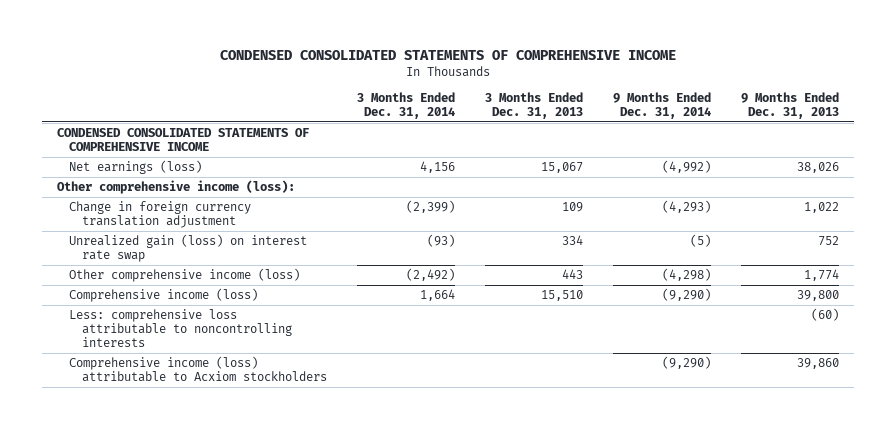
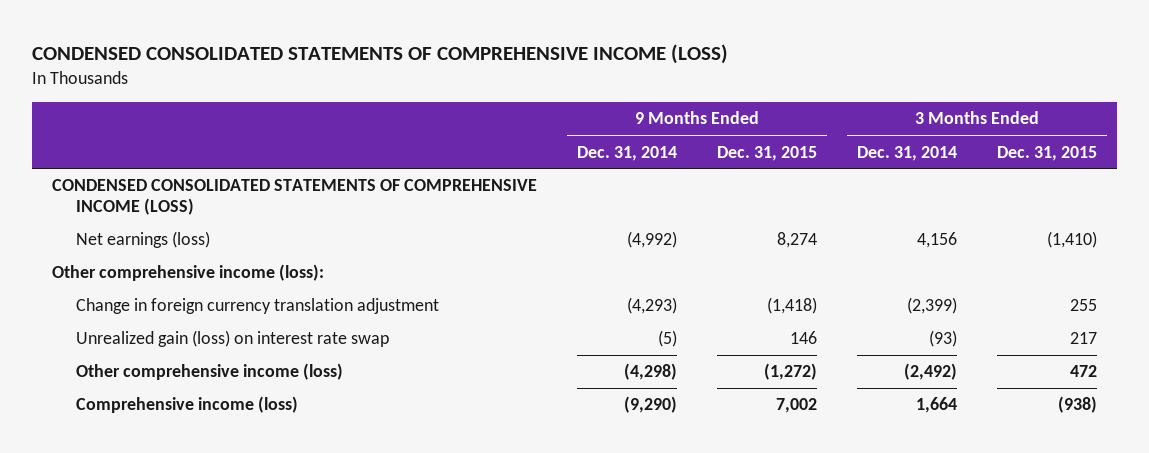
- CONDENSED CONSOLIDATED STATEMENTS OF COMPREHENSIVE INCOME
+ CONDENSED CONSOLIDATED STATEMENTS OF COMPREHENSIVE INCOME (LOSS)
- | 3 Months Ended Dec. 31, 2014 | 3 Months Ended Dec. 31, 2013 | 9 Months Ended Dec. 31, 2014 | 9 Months Ended Dec. 31, 2013
+ | 9 Months Ended Dec. 31, 2014 | 9 Months Ended Dec. 31, 2015 | 3 Months Ended Dec. 31, 2014 | 3 Months Ended Dec. 31, 2015
- CONDENSED CONSOLIDATED STATEMENTS OF COMPREHENSIVE INCOME
+ CONDENSED CONSOLIDATED STATEMENTS OF COMPREHENSIVE INCOME (LOSS)
- Less: comprehensive loss attributable to noncontrolling interests | | | | (60)
- Comprehensive income (loss) attributable to Acxiom stockholders | | | (9,290) | 39,860

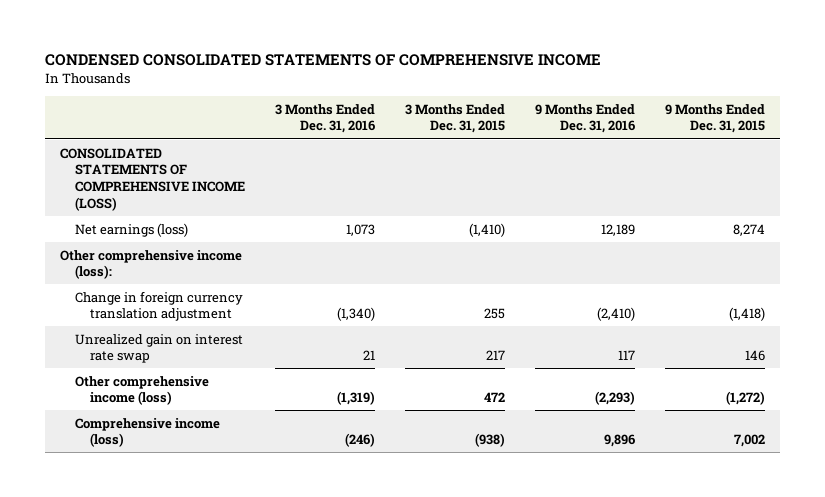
- CONDENSED CONSOLIDATED STATEMENTS OF COMPREHENSIVE INCOME (LOSS)
+ CONDENSED CONSOLIDATED STATEMENTS OF COMPREHENSIVE INCOME
- | 9 Months Ended Dec. 31, 2014 | 9 Months Ended Dec. 31, 2015 | 3 Months Ended Dec. 31, 2014 | 3 Months Ended Dec. 31, 2015
+ | 3 Months Ended Dec. 31, 2016 | 3 Months Ended Dec. 31, 2015 | 9 Months Ended Dec. 31, 2016 | 9 Months Ended Dec. 31, 2015
- CONDENSED CONSOLIDATED STATEMENTS OF COMPREHENSIVE INCOME (LOSS)
+ CONSOLIDATED STATEMENTS OF COMPREHENSIVE INCOME (LOSS)
- Unrealized gain (loss) on interest rate swap | (5) | 146 | (93) | 217
+ Unrealized gain on interest rate swap | 21 | 217 | 117 | 146

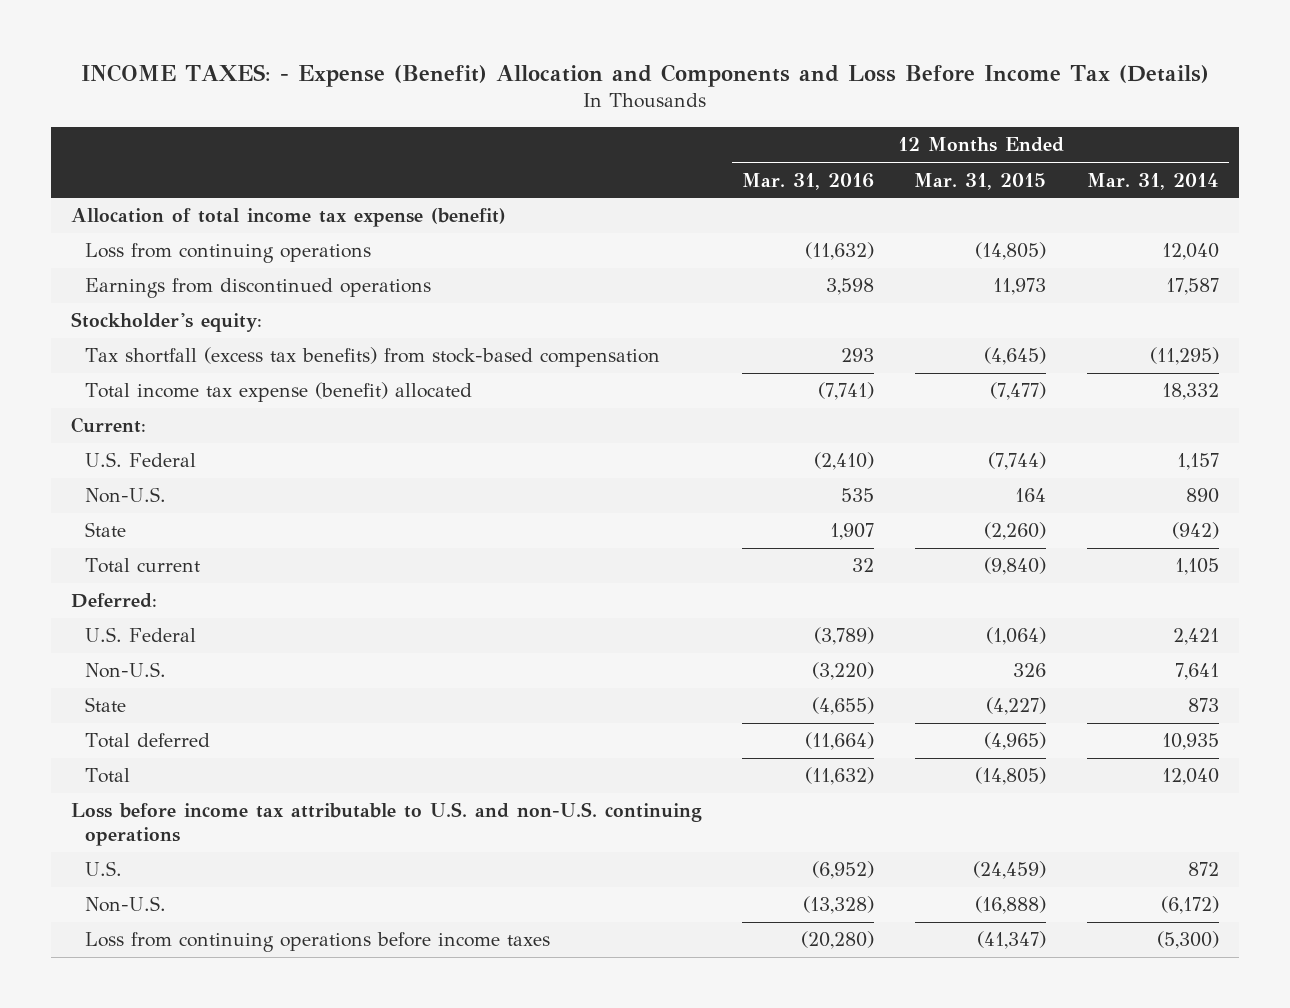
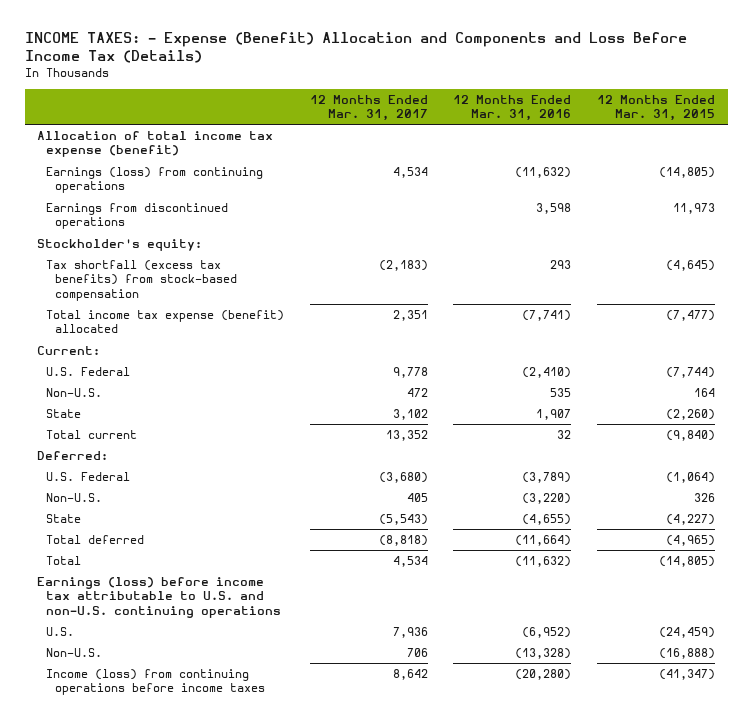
- | 12 Months Ended Mar. 31, 2016 | 12 Months Ended Mar. 31, 2015 | 12 Months Ended Mar. 31, 2014
+ | 12 Months Ended Mar. 31, 2017 | 12 Months Ended Mar. 31, 2016 | 12 Months Ended Mar. 31, 2015
- Loss from continuing operations | (11,632) | (14,805) | 12,040
+ Earnings (loss) from continuing operations | 4,534 | (11,632) | (14,805)
- Loss before income tax attributable to U.S. and non-U.S. continuing operations
+ Earnings (loss) before income tax attributable to U.S. and non-U.S. continuing operations
- Loss from continuing operations before income taxes | (20,280) | (41,347) | (5,300)
+ Income (loss) from continuing operations before income taxes | 8,642 | (20,280) | (41,347)

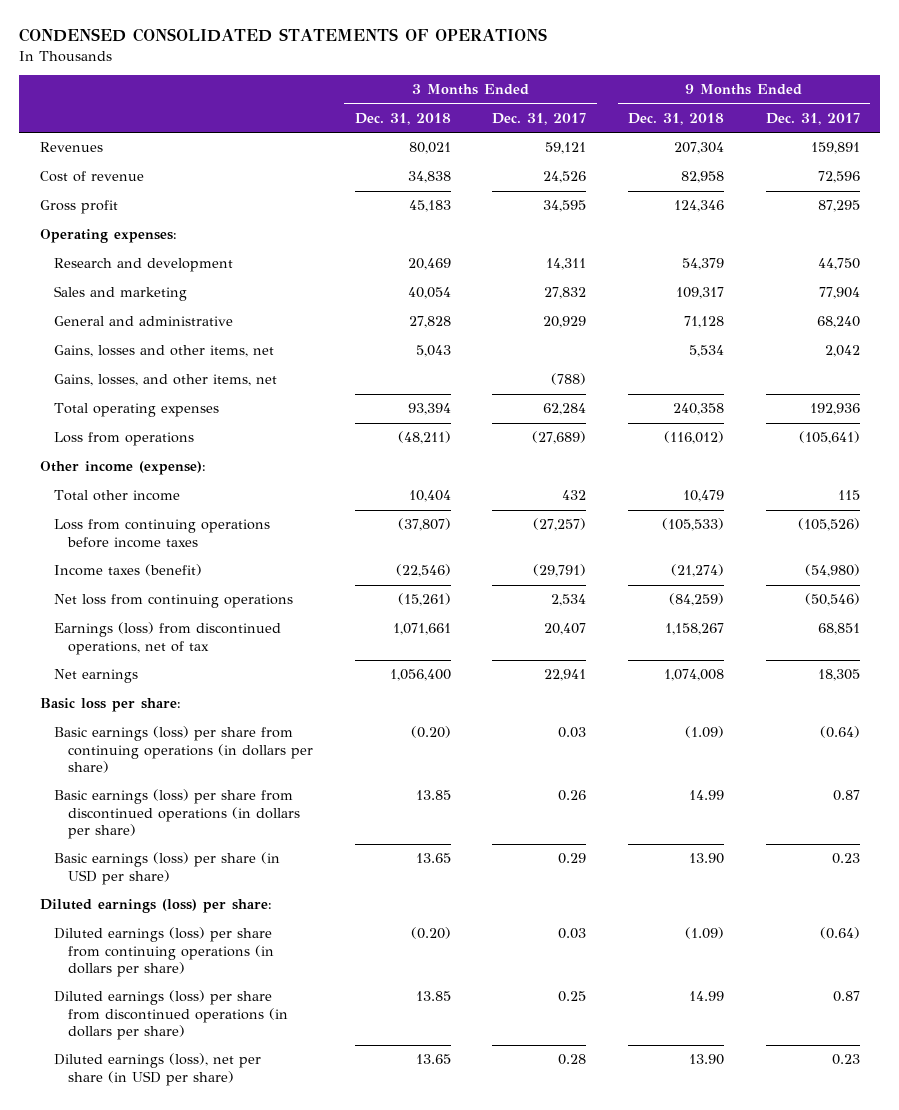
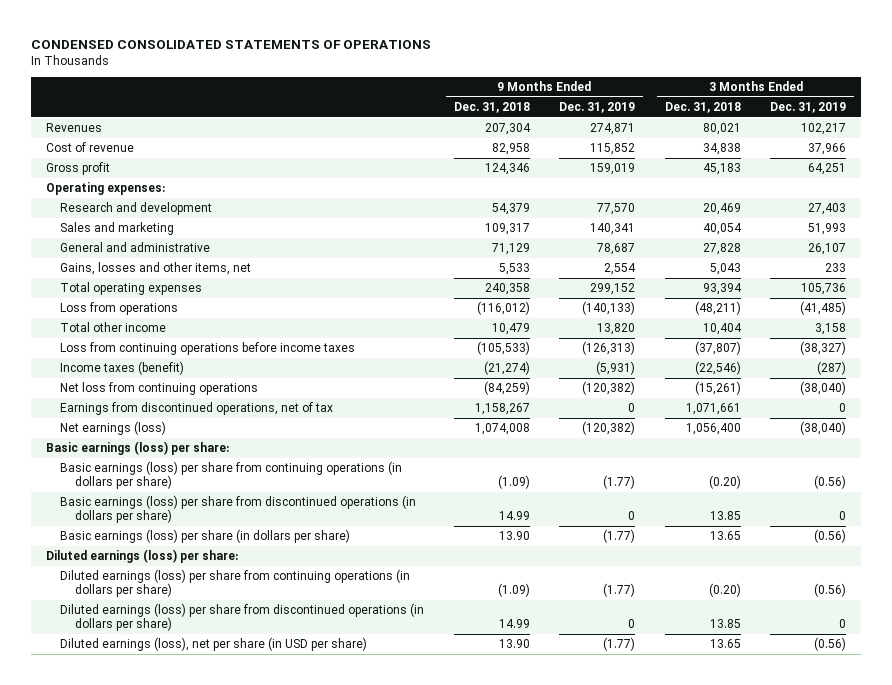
- | 3 Months Ended Dec. 31, 2018 | 3 Months Ended Dec. 31, 2017 | 9 Months Ended Dec. 31, 2018 | 9 Months Ended Dec. 31, 2017
+ | 9 Months Ended Dec. 31, 2018 | 9 Months Ended Dec. 31, 2019 | 3 Months Ended Dec. 31, 2018 | 3 Months Ended Dec. 31, 2019
- General and administrative | 27,828 | 20,929 | 71,128 | 68,240
- Gains, losses and other items, net | 5,043 | | 5,534 | 2,042
- Gains, losses, and other items, net | | (788) | |
+ General and administrative | 71,129 | 78,687 | 27,828 | 26,107
+ Gains, losses and other items, net | 5,533 | 2,554 | 5,043 | 233
- Other income (expense):
- Earnings (loss) from discontinued operations, net of tax | 1,071,661 | 20,407 | 1,158,267 | 68,851
- Net earnings | 1,056,400 | 22,941 | 1,074,008 | 18,305
- Basic loss per share:
+ Earnings from discontinued operations, net of tax | 1,158,267 | 0 | 1,071,661 | 0
+ Net earnings (loss) | 1,074,008 | (120,382) | 1,056,400 | (38,040)
+ Basic earnings (loss) per share:
- Basic earnings (loss) per share (in USD per share) | 13.65 | 0.29 | 13.90 | 0.23
+ Basic earnings (loss) per share (in dollars per share) | 13.90 | (1.77) | 13.65 | (0.56)

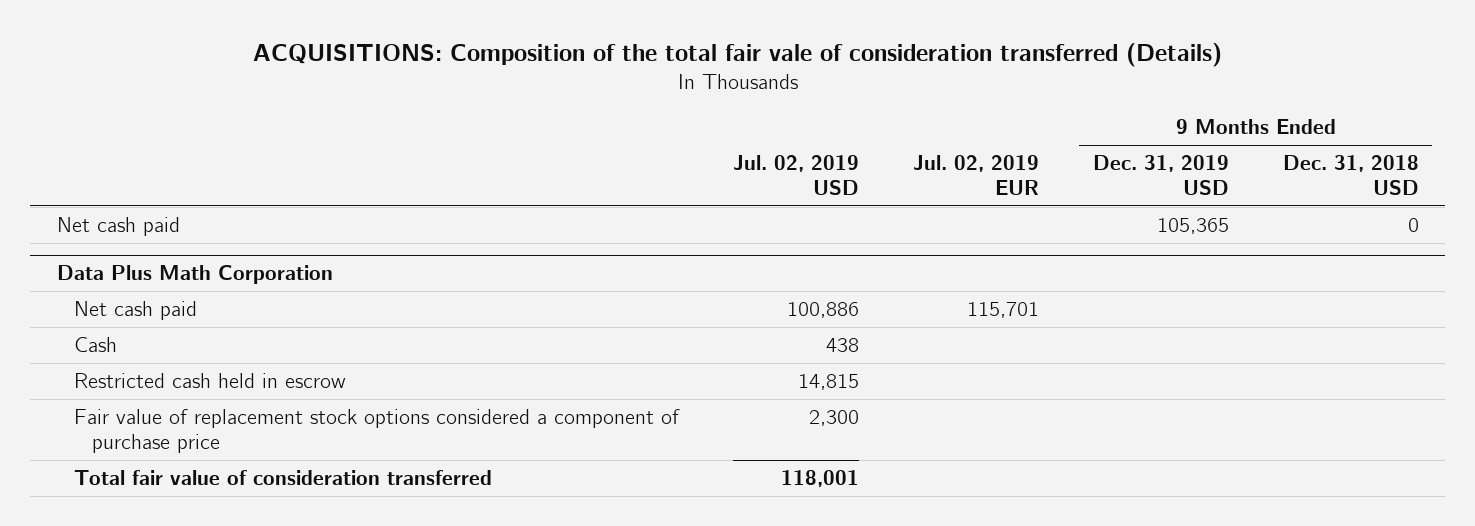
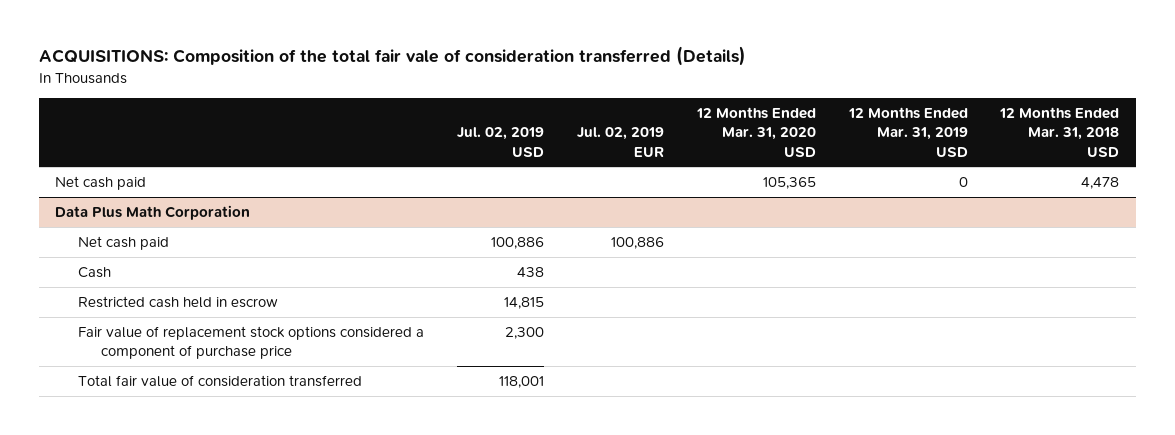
- | Jul. 02, 2019 USD | Jul. 02, 2019 EUR | 9 Months Ended Dec. 31, 2019 USD | 9 Months Ended Dec. 31, 2018 USD
+ | Jul. 02, 2019 USD | Jul. 02, 2019 EUR | 12 Months Ended Mar. 31, 2020 USD | 12 Months Ended Mar. 31, 2019 USD | 12 Months Ended Mar. 31, 2018 USD
@ Data Plus Math Corporation
- Net cash paid | 100,886 | 115,701 | |
+ Net cash paid | 100,886 | 100,886 | | |

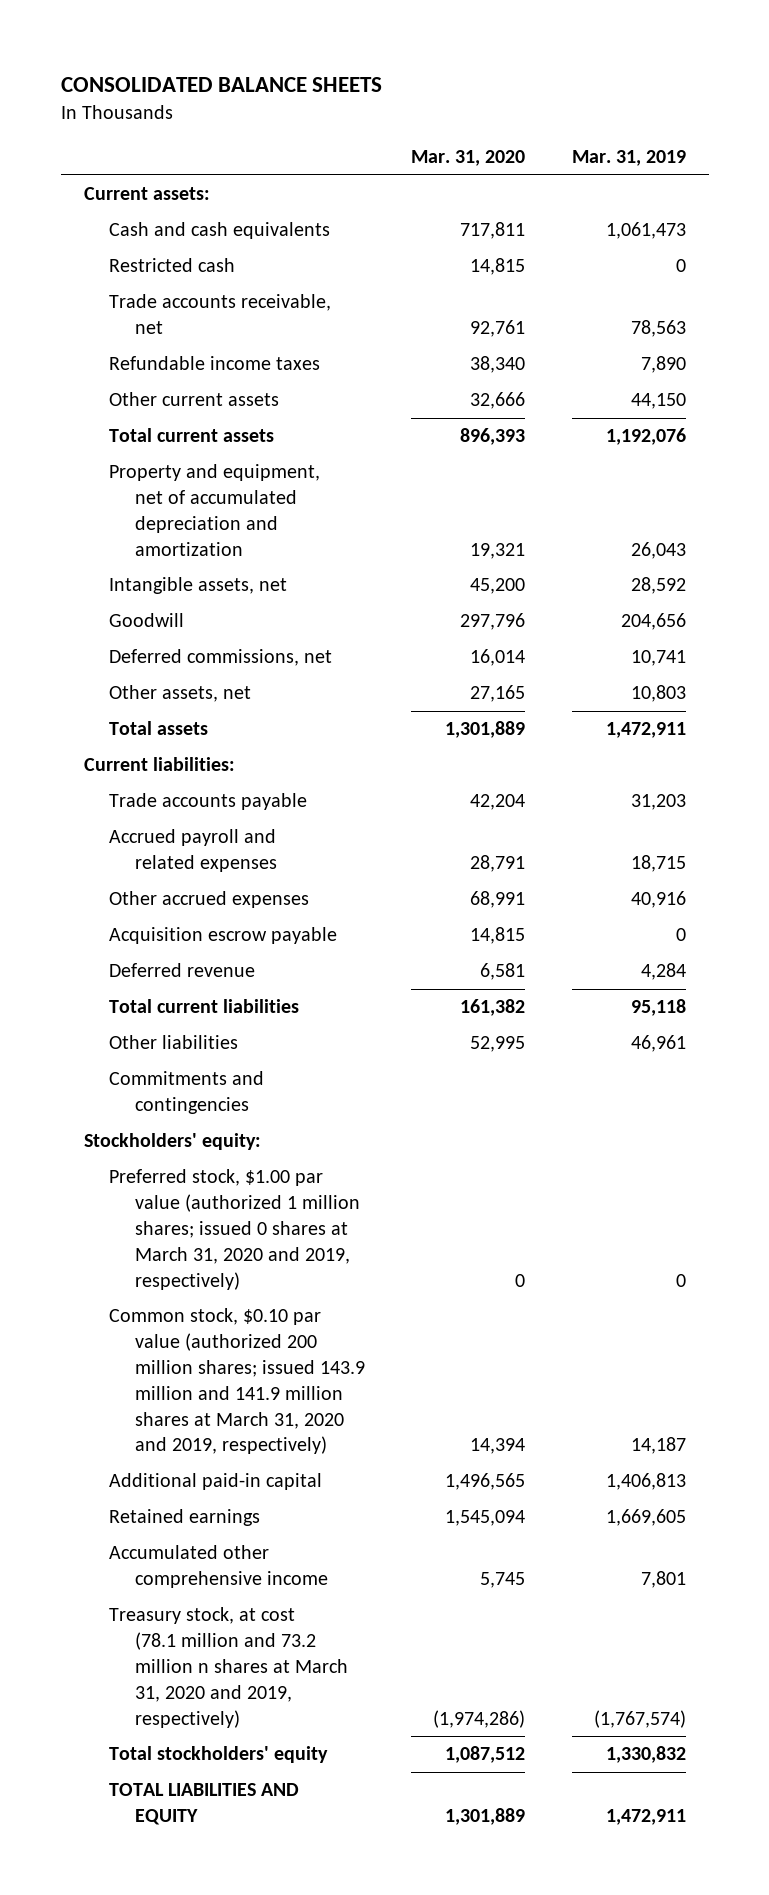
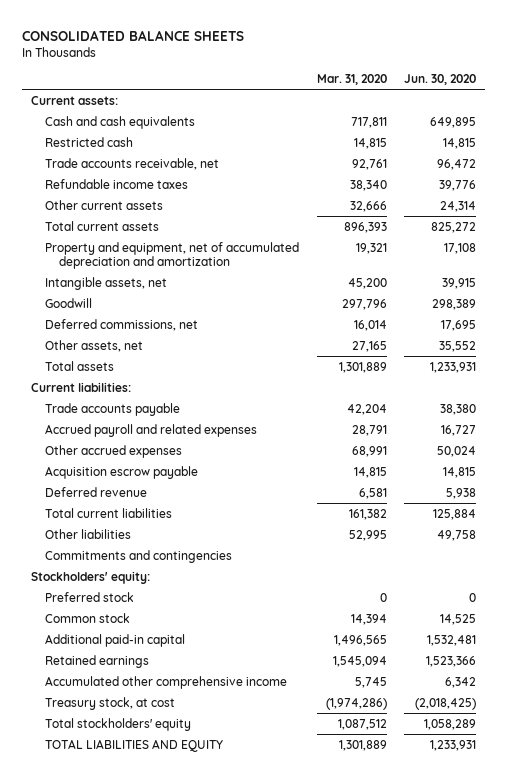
- | Mar. 31, 2020 | Mar. 31, 2019
+ | Mar. 31, 2020 | Jun. 30, 2020
- Preferred stock, $1.00 par value (authorized 1 million shares; issued 0 shares at March 31, 2020 and 2019, respectively) | 0 | 0
- Common stock, $0.10 par value (authorized 200 million shares; issued 143.9 million and 141.9 million shares at March 31, 2020 and 2019, respectively) | 14,394 | 14,187
+ Preferred stock | 0 | 0
+ Common stock | 14,394 | 14,525
- Treasury stock, at cost (78.1 million and 73.2 million n shares at March 31, 2020 and 2019, respectively) | (1,974,286) | (1,767,574)
+ Treasury stock, at cost | (1,974,286) | (2,018,425)

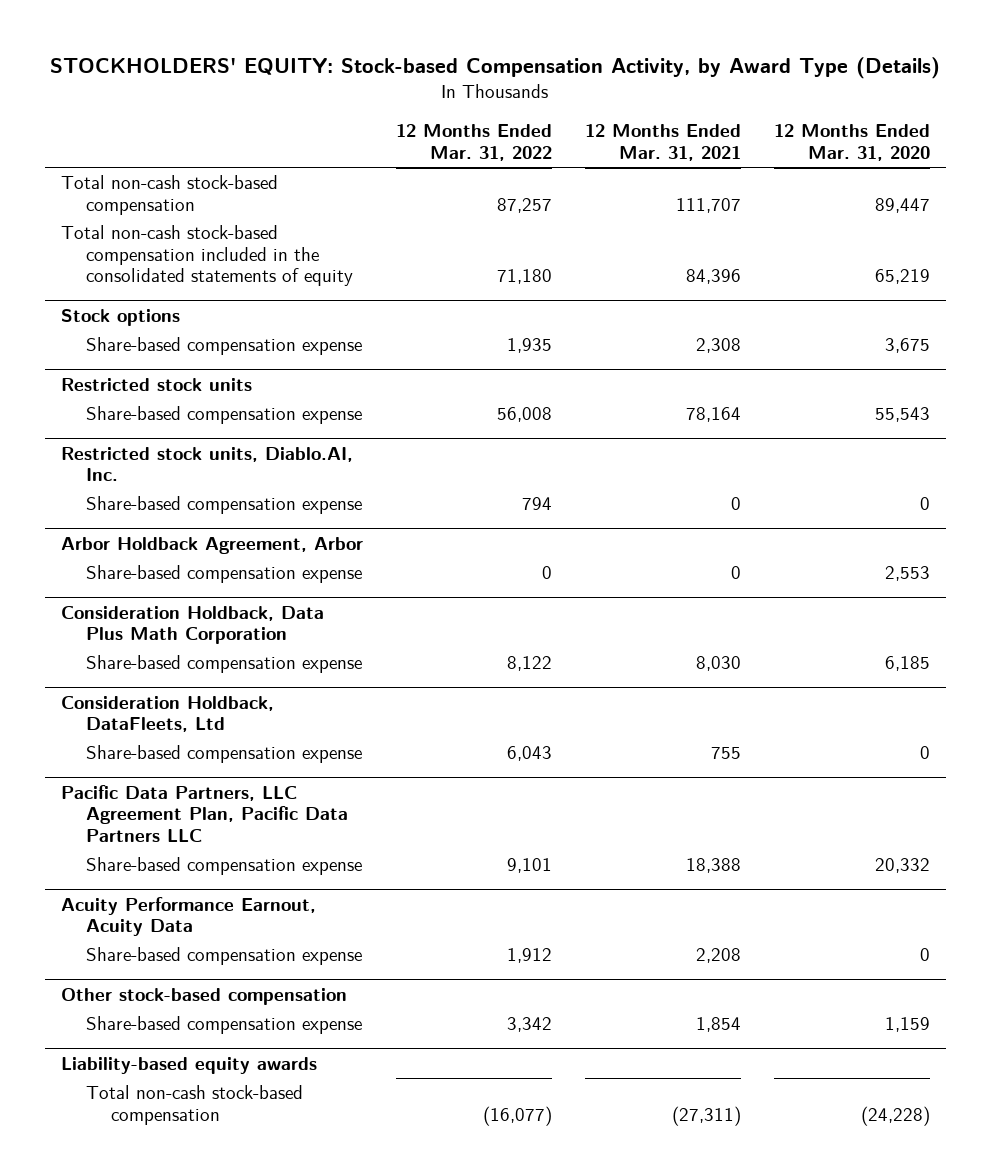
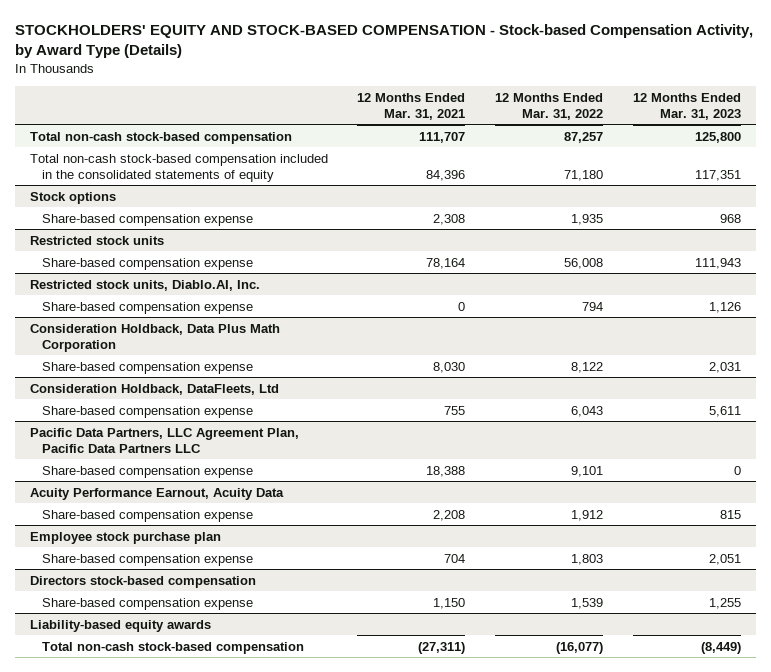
- STOCKHOLDERS' EQUITY: Stock-based Compensation Activity, by Award Type (Details)
+ STOCKHOLDERS' EQUITY AND STOCK-BASED COMPENSATION - Stock-based Compensation Activity, by Award Type (Details)
- | 12 Months Ended Mar. 31, 2022 | 12 Months Ended Mar. 31, 2021 | 12 Months Ended Mar. 31, 2020
+ | 12 Months Ended Mar. 31, 2021 | 12 Months Ended Mar. 31, 2022 | 12 Months Ended Mar. 31, 2023
- Arbor Holdback Agreement, Arbor
- Share-based compensation expense | 0 | 0 | 2,553
- Other stock-based compensation
- Share-based compensation expense | 3,342 | 1,854 | 1,159
+ Employee stock purchase plan
+ Share-based compensation expense | 704 | 1,803 | 2,051
+ Directors stock-based compensation
+ Share-based compensation expense | 1,150 | 1,539 | 1,255

